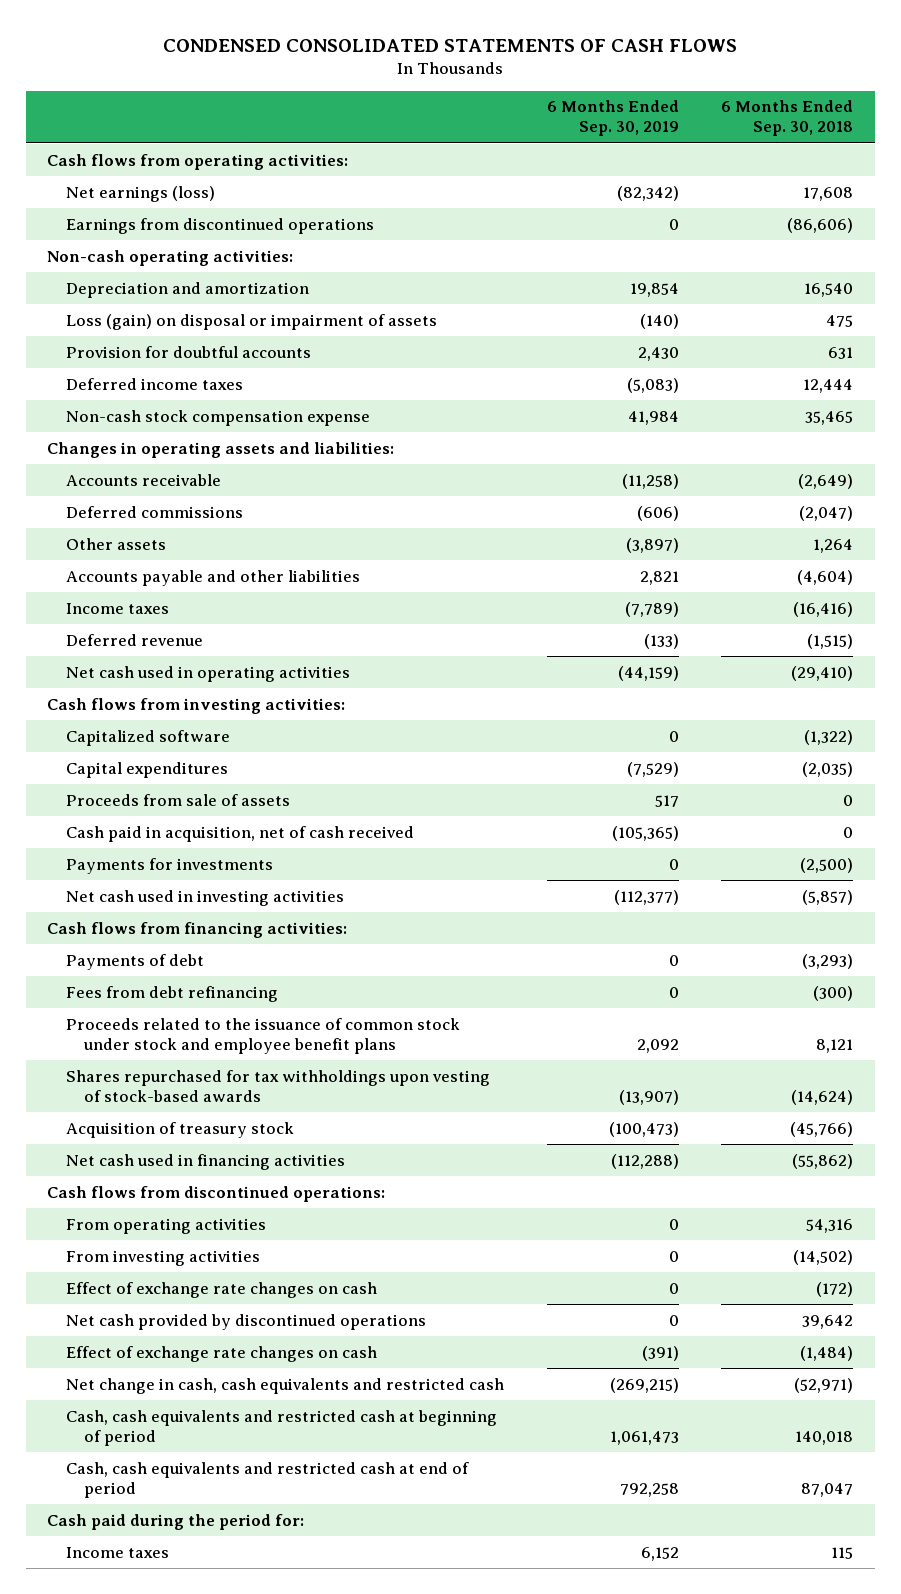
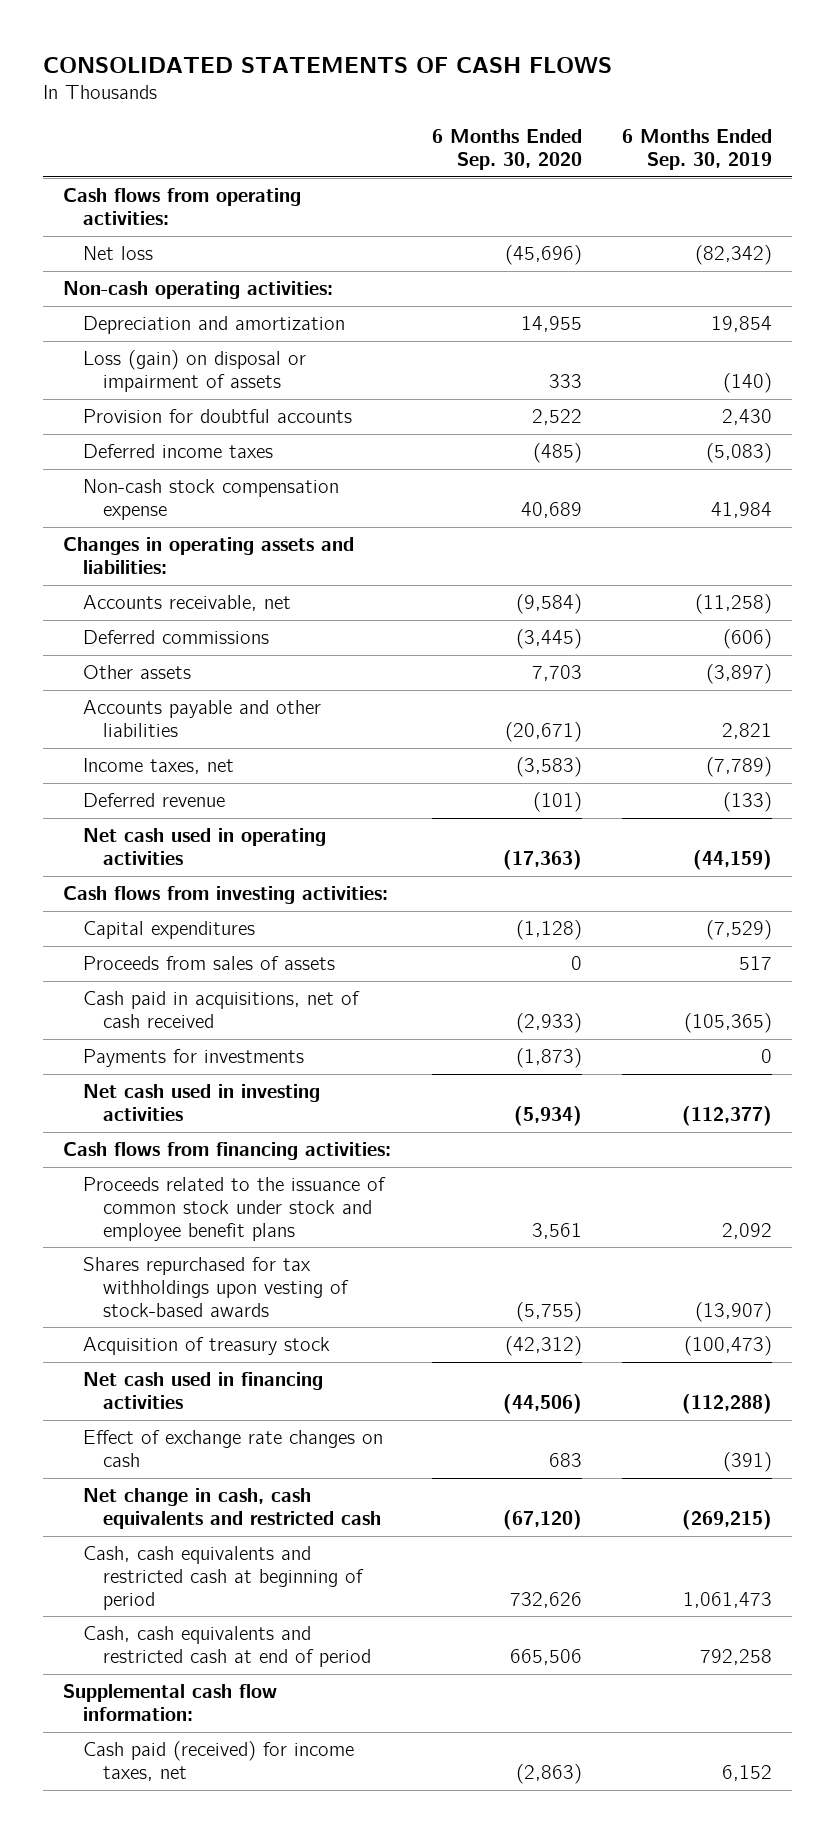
- CONDENSED CONSOLIDATED STATEMENTS OF CASH FLOWS
+ CONSOLIDATED STATEMENTS OF CASH FLOWS
- | 6 Months Ended Sep. 30, 2019 | 6 Months Ended Sep. 30, 2018
+ | 6 Months Ended Sep. 30, 2020 | 6 Months Ended Sep. 30, 2019
- Net earnings (loss) | (82,342) | 17,608
- Earnings from discontinued operations | 0 | (86,606)
+ Net loss | (45,696) | (82,342)
- Accounts receivable | (11,258) | (2,649)
+ Accounts receivable, net | (9,584) | (11,258)
- Income taxes | (7,789) | (16,416)
+ Income taxes, net | (3,583) | (7,789)
- Capitalized software | 0 | (1,322)
- Proceeds from sale of assets | 517 | 0
- Cash paid in acquisition, net of cash received | (105,365) | 0
+ Proceeds from sales of assets | 0 | 517
+ Cash paid in acquisitions, net of cash received | (2,933) | (105,365)
- Payments of debt | 0 | (3,293)
- Fees from debt refinancing | 0 | (300)
- Cash flows from discontinued operations:
- From operating activities | 0 | 54,316
- From investing activities | 0 | (14,502)
- Effect of exchange rate changes on cash | 0 | (172)
- Net cash provided by discontinued operations | 0 | 39,642
- Cash paid during the period for:
- Income taxes | 6,152 | 115
+ Supplemental cash flow information:
+ Cash paid (received) for income taxes, net | (2,863) | 6,152

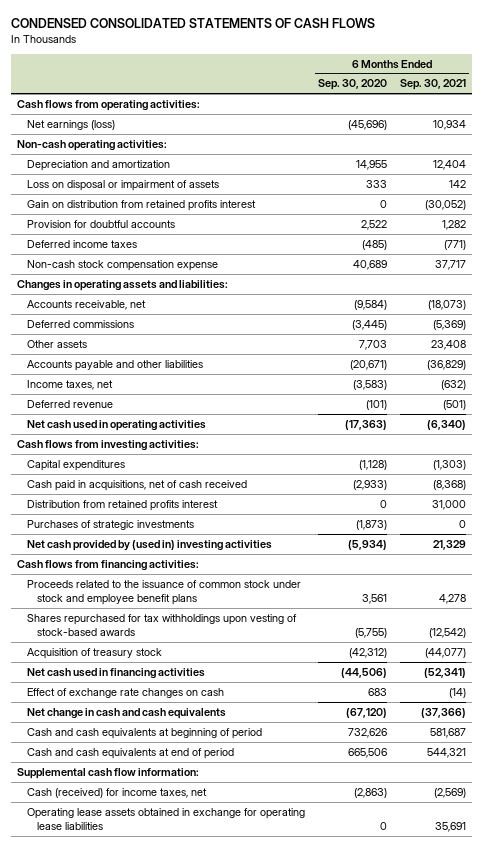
- CONSOLIDATED STATEMENTS OF CASH FLOWS
+ CONDENSED CONSOLIDATED STATEMENTS OF CASH FLOWS
- | 6 Months Ended Sep. 30, 2020 | 6 Months Ended Sep. 30, 2019
+ | 6 Months Ended Sep. 30, 2020 | 6 Months Ended Sep. 30, 2021
- Net loss | (45,696) | (82,342)
+ Net earnings (loss) | (45,696) | 10,934
- Loss (gain) on disposal or impairment of assets | 333 | (140)
+ Loss on disposal or impairment of assets | 333 | 142
+ Gain on distribution from retained profits interest | 0 | (30,052)
- Proceeds from sales of assets | 0 | 517
- Payments for investments | (1,873) | 0
- Net cash used in investing activities | (5,934) | (112,377)
+ Distribution from retained profits interest | 0 | 31,000
+ Purchases of strategic investments | (1,873) | 0
+ Net cash provided by (used in) investing activities | (5,934) | 21,329
- Net change in cash, cash equivalents and restricted cash | (67,120) | (269,215)
- Cash, cash equivalents and restricted cash at beginning of period | 732,626 | 1,061,473
- Cash, cash equivalents and restricted cash at end of period | 665,506 | 792,258
+ Net change in cash and cash equivalents | (67,120) | (37,366)
+ Cash and cash equivalents at beginning of period | 732,626 | 581,687
+ Cash and cash equivalents at end of period | 665,506 | 544,321
- Cash paid (received) for income taxes, net | (2,863) | 6,152
+ Cash (received) for income taxes, net | (2,863) | (2,569)
+ Operating lease assets obtained in exchange for operating lease liabilities | 0 | 35,691

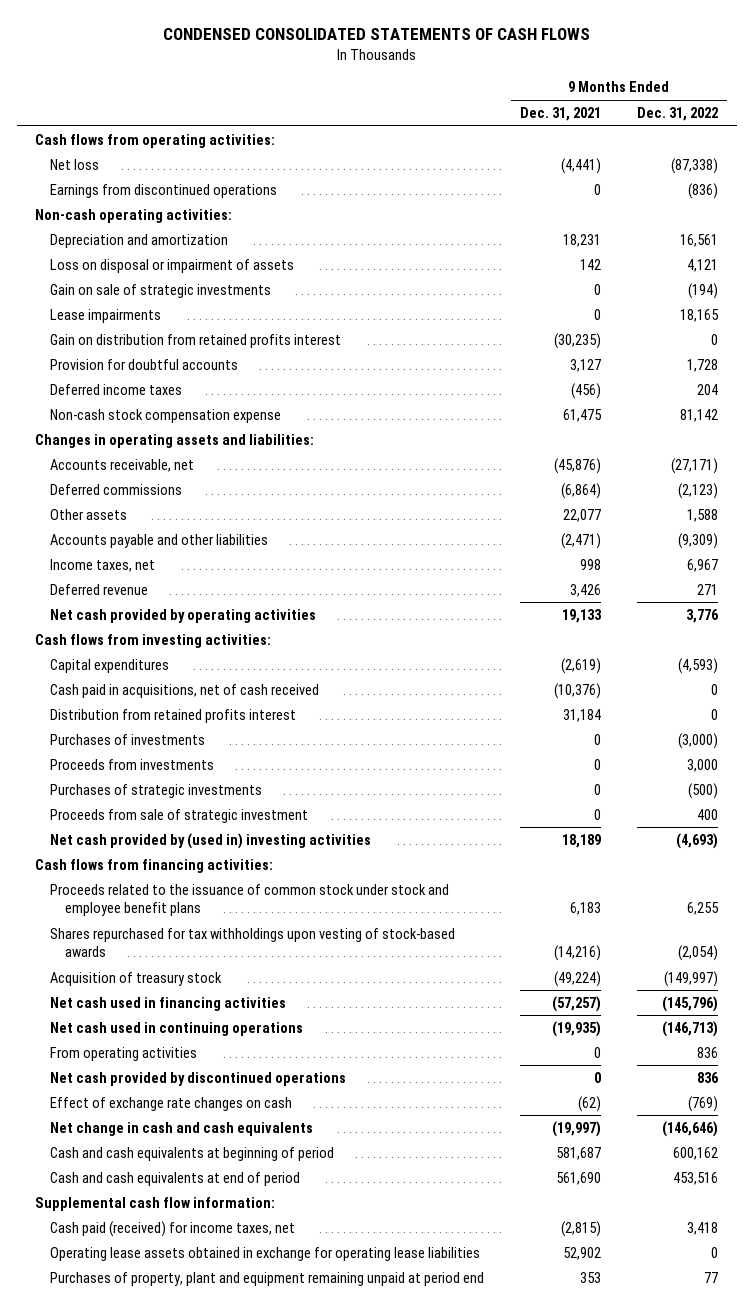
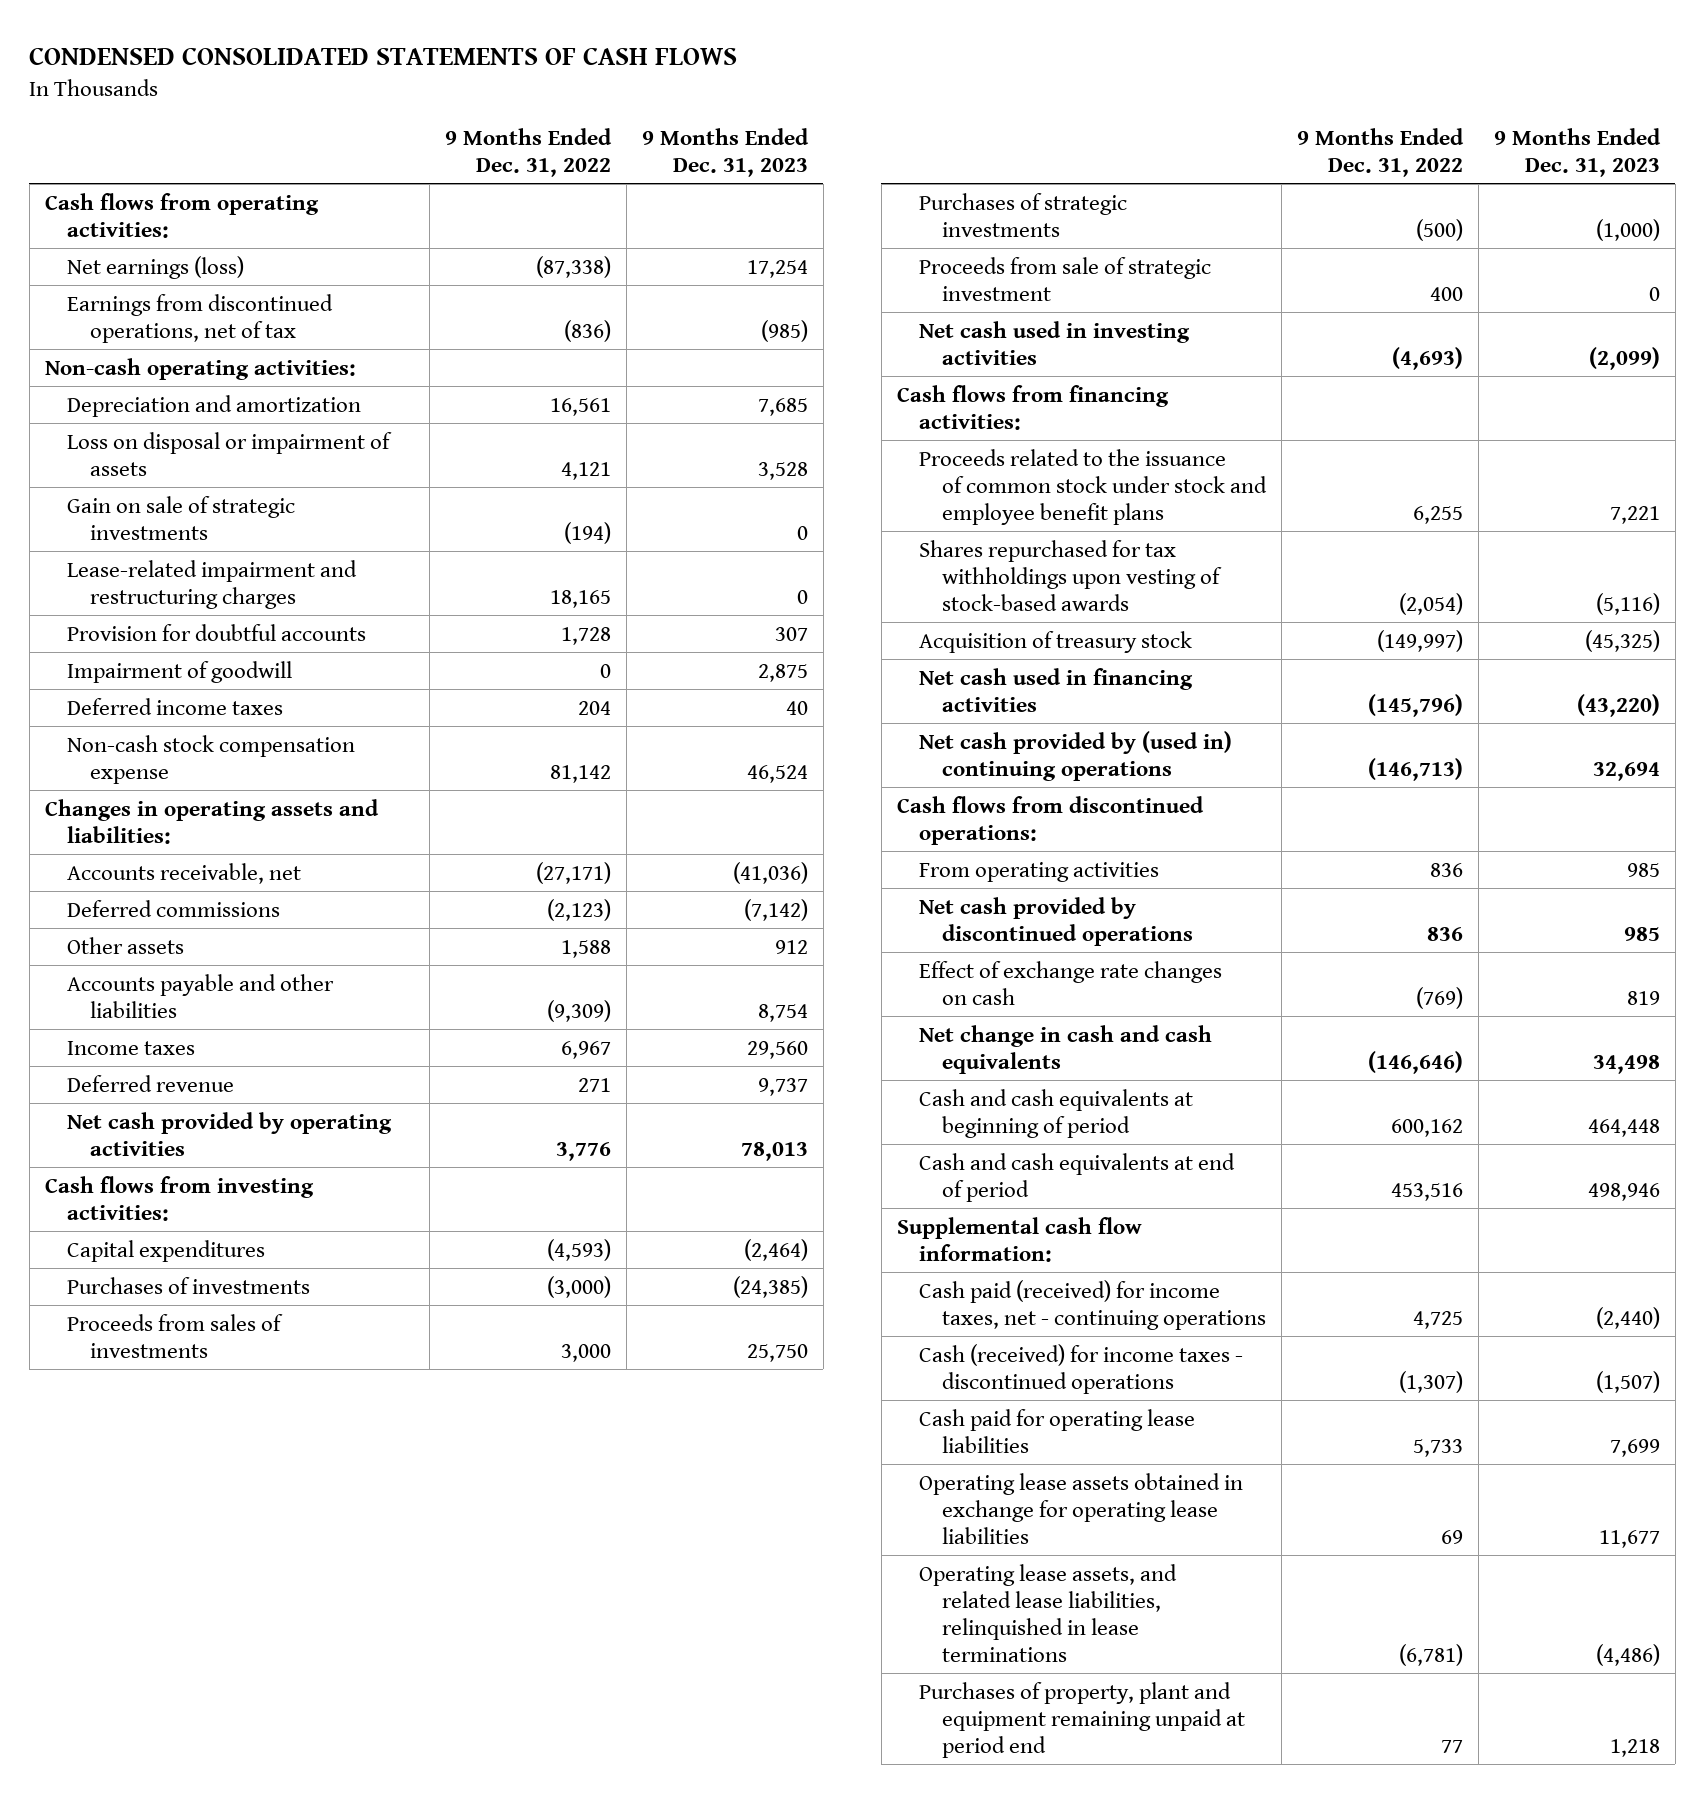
- | 9 Months Ended Dec. 31, 2021 | 9 Months Ended Dec. 31, 2022
+ | 9 Months Ended Dec. 31, 2022 | 9 Months Ended Dec. 31, 2023
- Net loss | (4,441) | (87,338)
- Earnings from discontinued operations | 0 | (836)
+ Net earnings (loss) | (87,338) | 17,254
+ Earnings from discontinued operations, net of tax | (836) | (985)
- Lease impairments | 0 | 18,165
- Gain on distribution from retained profits interest | (30,235) | 0
+ Lease-related impairment and restructuring charges | 18,165 | 0
+ Impairment of goodwill | 0 | 2,875
- Income taxes, net | 998 | 6,967
+ Income taxes | 6,967 | 29,560
- Cash paid in acquisitions, net of cash received | (10,376) | 0
- Distribution from retained profits interest | 31,184 | 0
- Proceeds from investments | 0 | 3,000
+ Proceeds from sales of investments | 3,000 | 25,750
- Net cash provided by (used in) investing activities | 18,189 | (4,693)
+ Net cash used in investing activities | (4,693) | (2,099)
- Net cash used in continuing operations | (19,935) | (146,713)
+ Net cash provided by (used in) continuing operations | (146,713) | 32,694
+ Cash flows from discontinued operations:
- Cash paid (received) for income taxes, net | (2,815) | 3,418
- Operating lease assets obtained in exchange for operating lease liabilities | 52,902 | 0
+ Cash paid (received) for income taxes, net - continuing operations | 4,725 | (2,440)
+ Cash (received) for income taxes - discontinued operations | (1,307) | (1,507)
+ Cash paid for operating lease liabilities | 5,733 | 7,699
+ Operating lease assets obtained in exchange for operating lease liabilities | 69 | 11,677
+ Operating lease assets, and related lease liabilities, relinquished in lease terminations | (6,781) | (4,486)

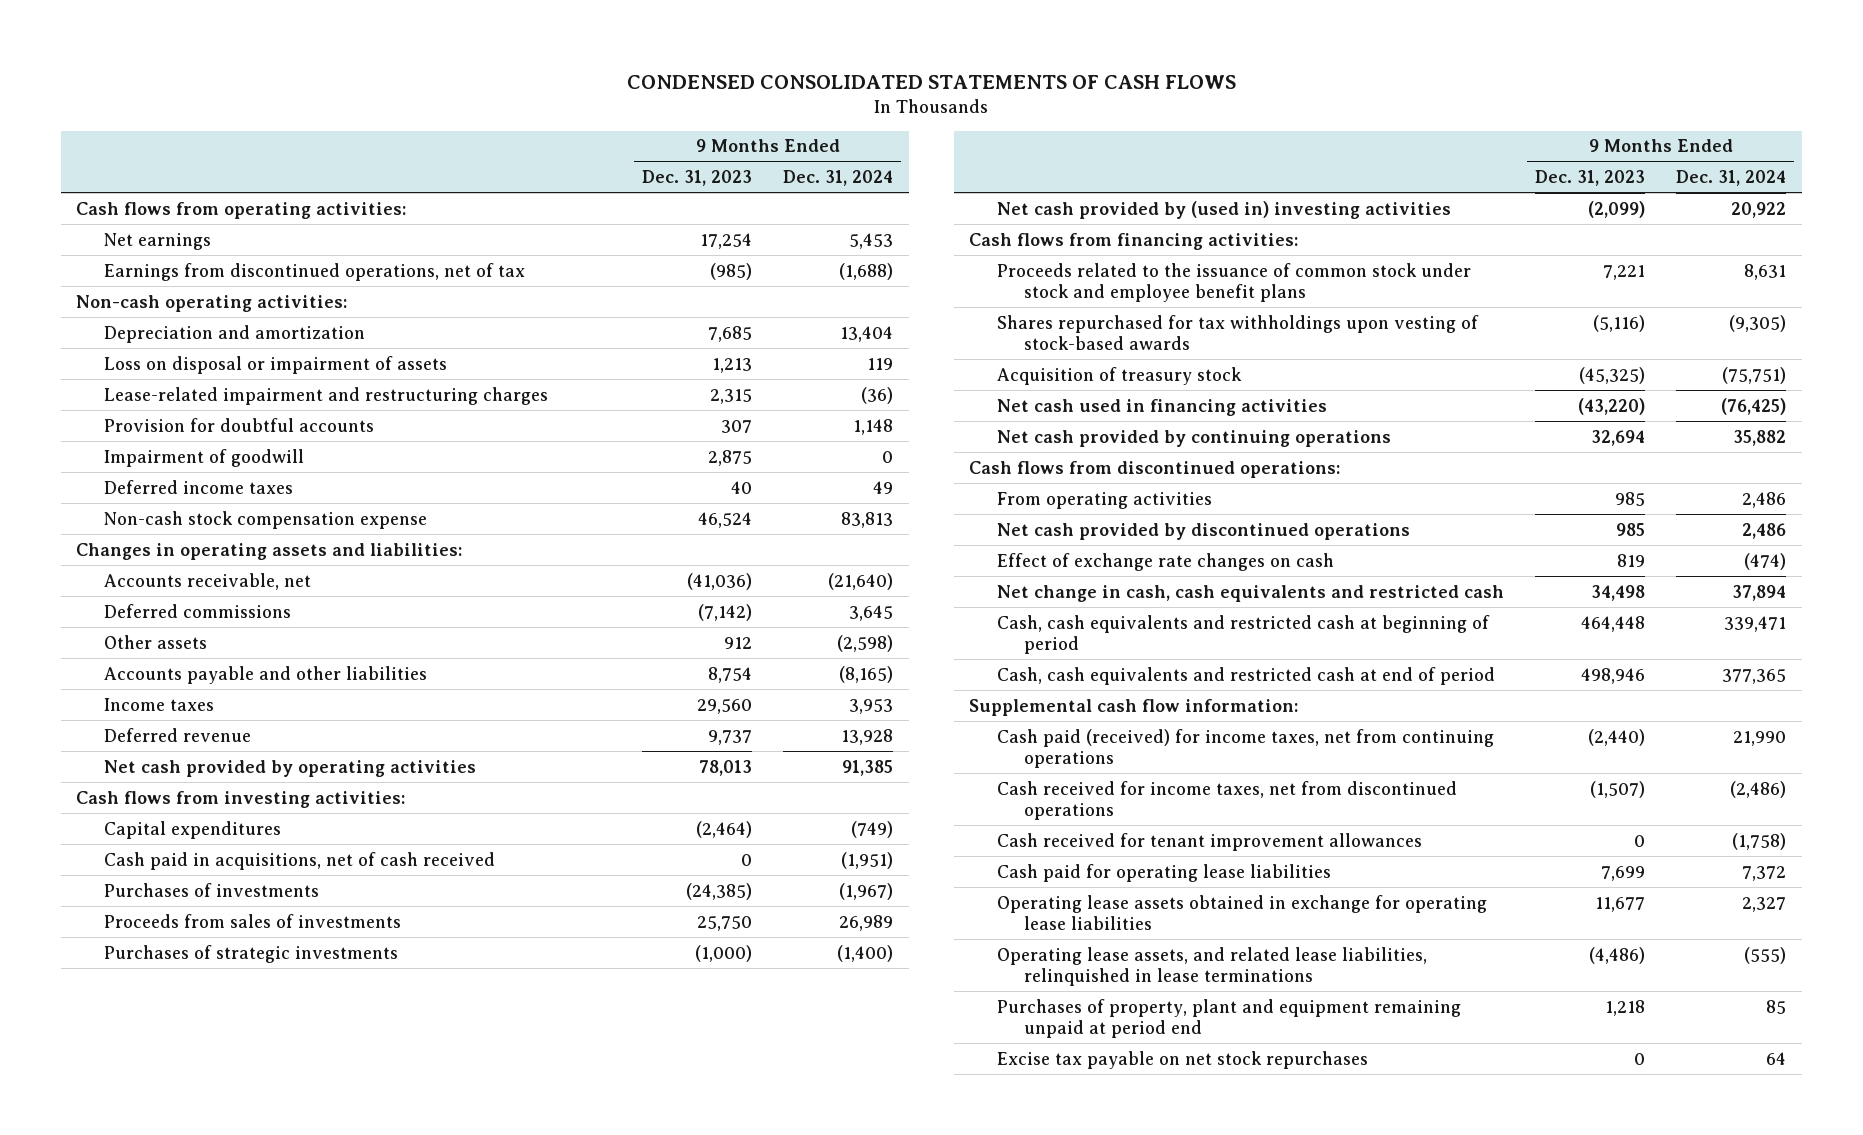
- | 9 Months Ended Dec. 31, 2022 | 9 Months Ended Dec. 31, 2023
+ | 9 Months Ended Dec. 31, 2023 | 9 Months Ended Dec. 31, 2024
- Net earnings (loss) | (87,338) | 17,254
+ Net earnings | 17,254 | 5,453
- Loss on disposal or impairment of assets | 4,121 | 3,528
- Gain on sale of strategic investments | (194) | 0
- Lease-related impairment and restructuring charges | 18,165 | 0
+ Loss on disposal or impairment of assets | 1,213 | 119
+ Lease-related impairment and restructuring charges | 2,315 | (36)
+ Cash paid in acquisitions, net of cash received | 0 | (1,951)
- Proceeds from sale of strategic investment | 400 | 0
- Net cash used in investing activities | (4,693) | (2,099)
+ Net cash provided by (used in) investing activities | (2,099) | 20,922
- Net cash provided by (used in) continuing operations | (146,713) | 32,694
+ Net cash provided by continuing operations | 32,694 | 35,882
- Net change in cash and cash equivalents | (146,646) | 34,498
- Cash and cash equivalents at beginning of period | 600,162 | 464,448
- Cash and cash equivalents at end of period | 453,516 | 498,946
+ Net change in cash, cash equivalents and restricted cash | 34,498 | 37,894
+ Cash, cash equivalents and restricted cash at beginning of period | 464,448 | 339,471
+ Cash, cash equivalents and restricted cash at end of period | 498,946 | 377,365
- Cash paid (received) for income taxes, net - continuing operations | 4,725 | (2,440)
- Cash (received) for income taxes - discontinued operations | (1,307) | (1,507)
+ Cash paid (received) for income taxes, net from continuing operations | (2,440) | 21,990
+ Cash received for income taxes, net from discontinued operations | (1,507) | (2,486)
+ Cash received for tenant improvement allowances | 0 | (1,758)
+ Excise tax payable on net stock repurchases | 0 | 64

